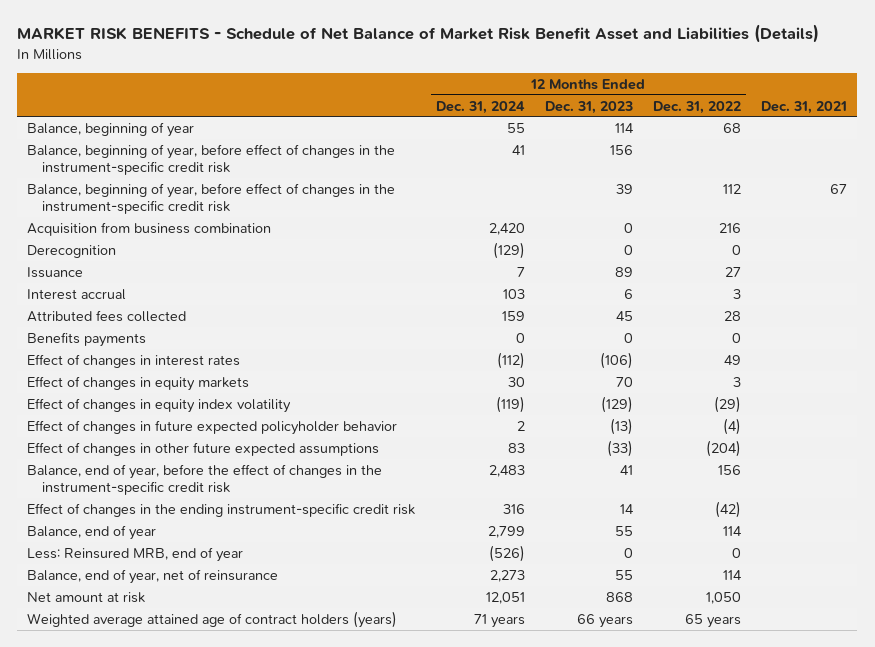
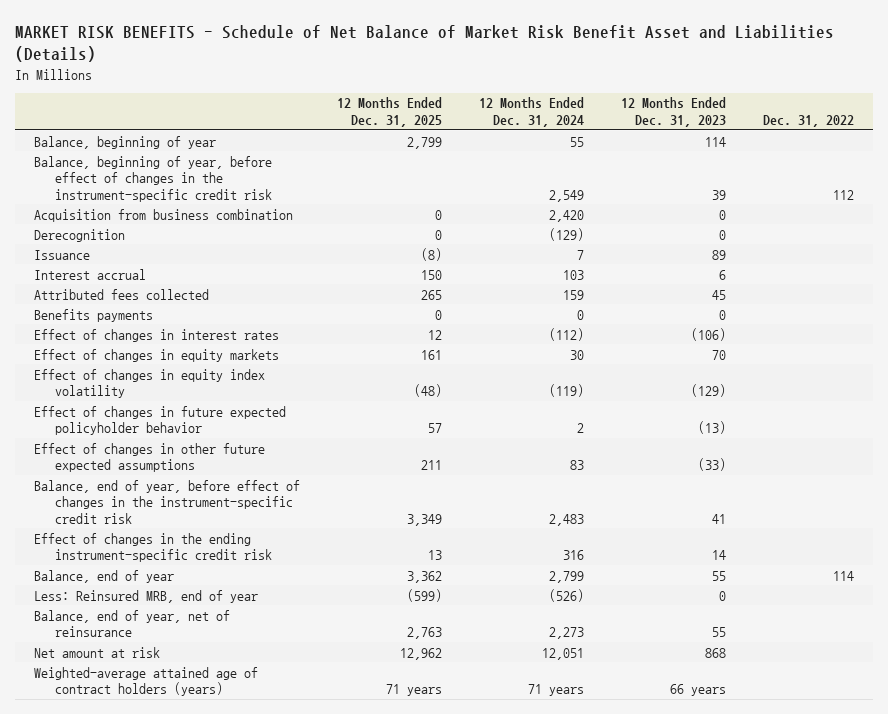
- | 12 Months Ended Dec. 31, 2024 | 12 Months Ended Dec. 31, 2023 | 12 Months Ended Dec. 31, 2022 | Dec. 31, 2021
+ | 12 Months Ended Dec. 31, 2025 | 12 Months Ended Dec. 31, 2024 | 12 Months Ended Dec. 31, 2023 | Dec. 31, 2022
- Balance, beginning of year, before effect of changes in the instrument-specific credit risk | 41 | 156 | |
- Balance, beginning of year, before effect of changes in the instrument-specific credit risk | | 39 | 112 | 67
+ Balance, beginning of year, before effect of changes in the instrument-specific credit risk | | 2,549 | 39 | 112
- Balance, end of year, before the effect of changes in the instrument-specific credit risk | 2,483 | 41 | 156 |
+ Balance, end of year, before effect of changes in the instrument-specific credit risk | 3,349 | 2,483 | 41 |
- Weighted average attained age of contract holders (years) | 71 years | 66 years | 65 years |
+ Weighted-average attained age of contract holders (years) | 71 years | 71 years | 66 years |

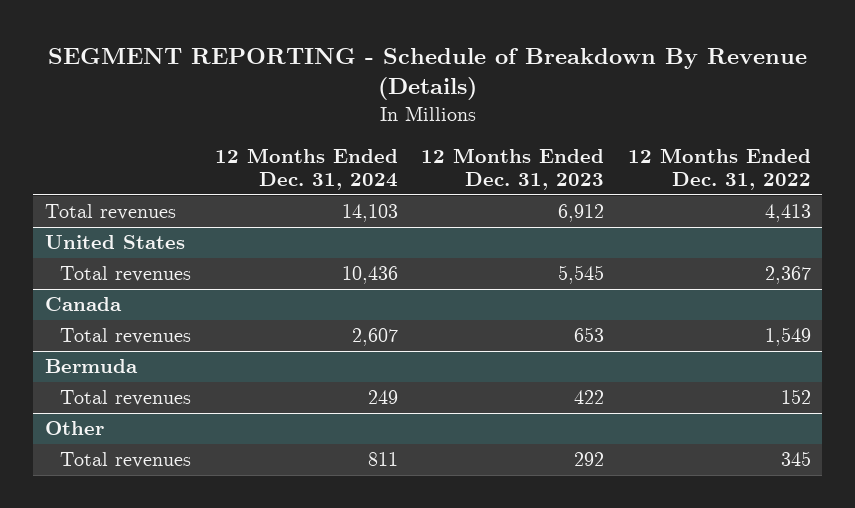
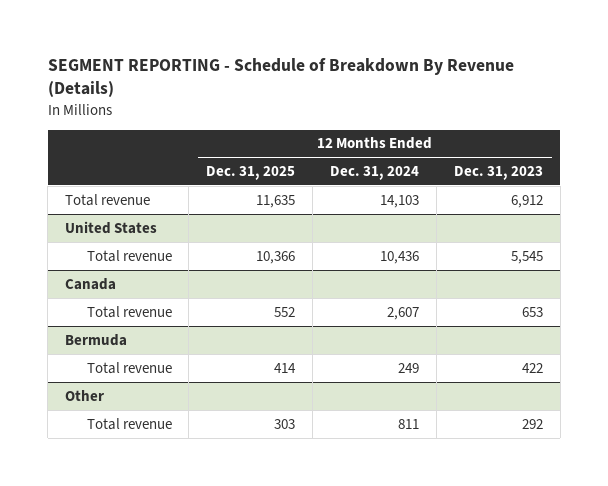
- | 12 Months Ended Dec. 31, 2024 | 12 Months Ended Dec. 31, 2023 | 12 Months Ended Dec. 31, 2022
+ | 12 Months Ended Dec. 31, 2025 | 12 Months Ended Dec. 31, 2024 | 12 Months Ended Dec. 31, 2023
- Total revenues | 14,103 | 6,912 | 4,413
+ Total revenue | 11,635 | 14,103 | 6,912
@ United States
- Total revenues | 10,436 | 5,545 | 2,367
+ Total revenue | 10,366 | 10,436 | 5,545
@ Canada
- Total revenues | 2,607 | 653 | 1,549
+ Total revenue | 552 | 2,607 | 653
@ Bermuda
- Total revenues | 249 | 422 | 152
+ Total revenue | 414 | 249 | 422
@ Other
- Total revenues | 811 | 292 | 345
+ Total revenue | 303 | 811 | 292

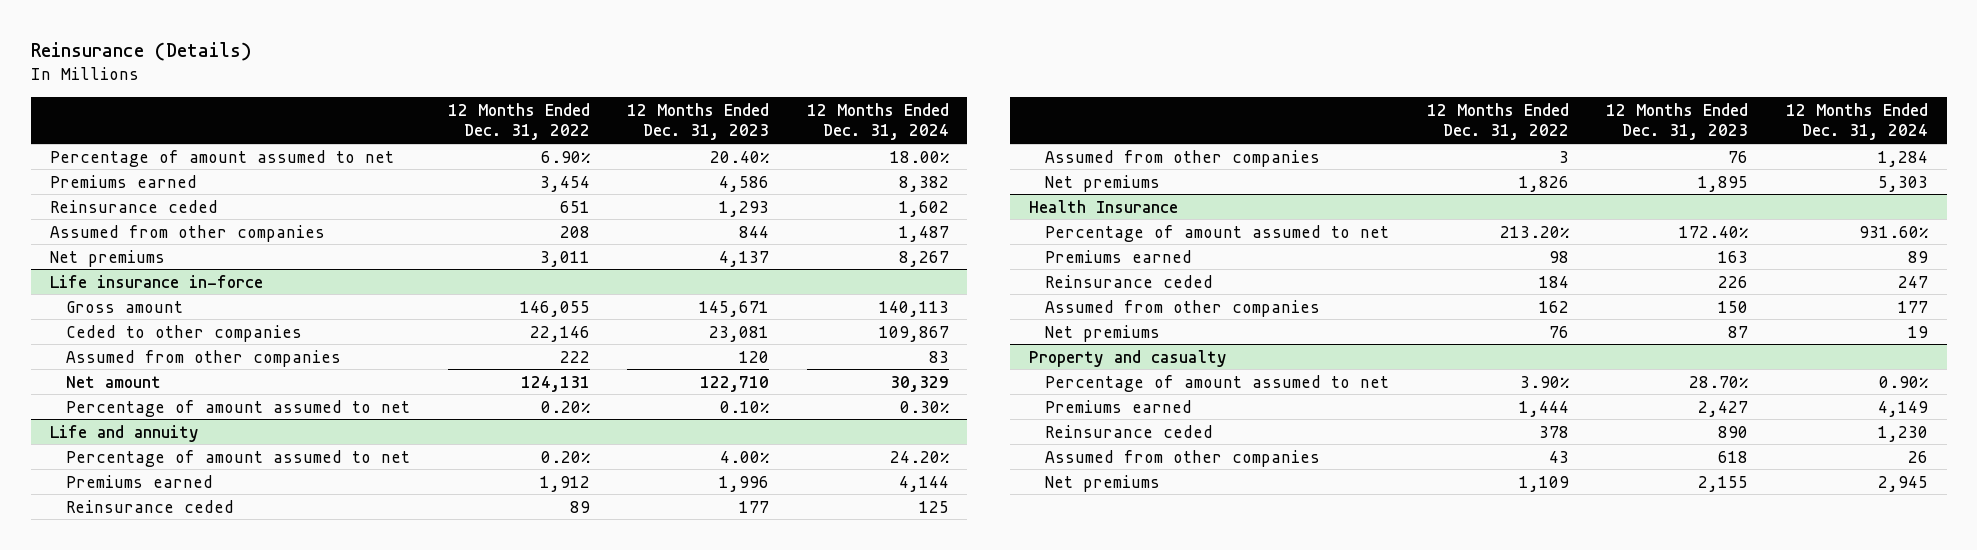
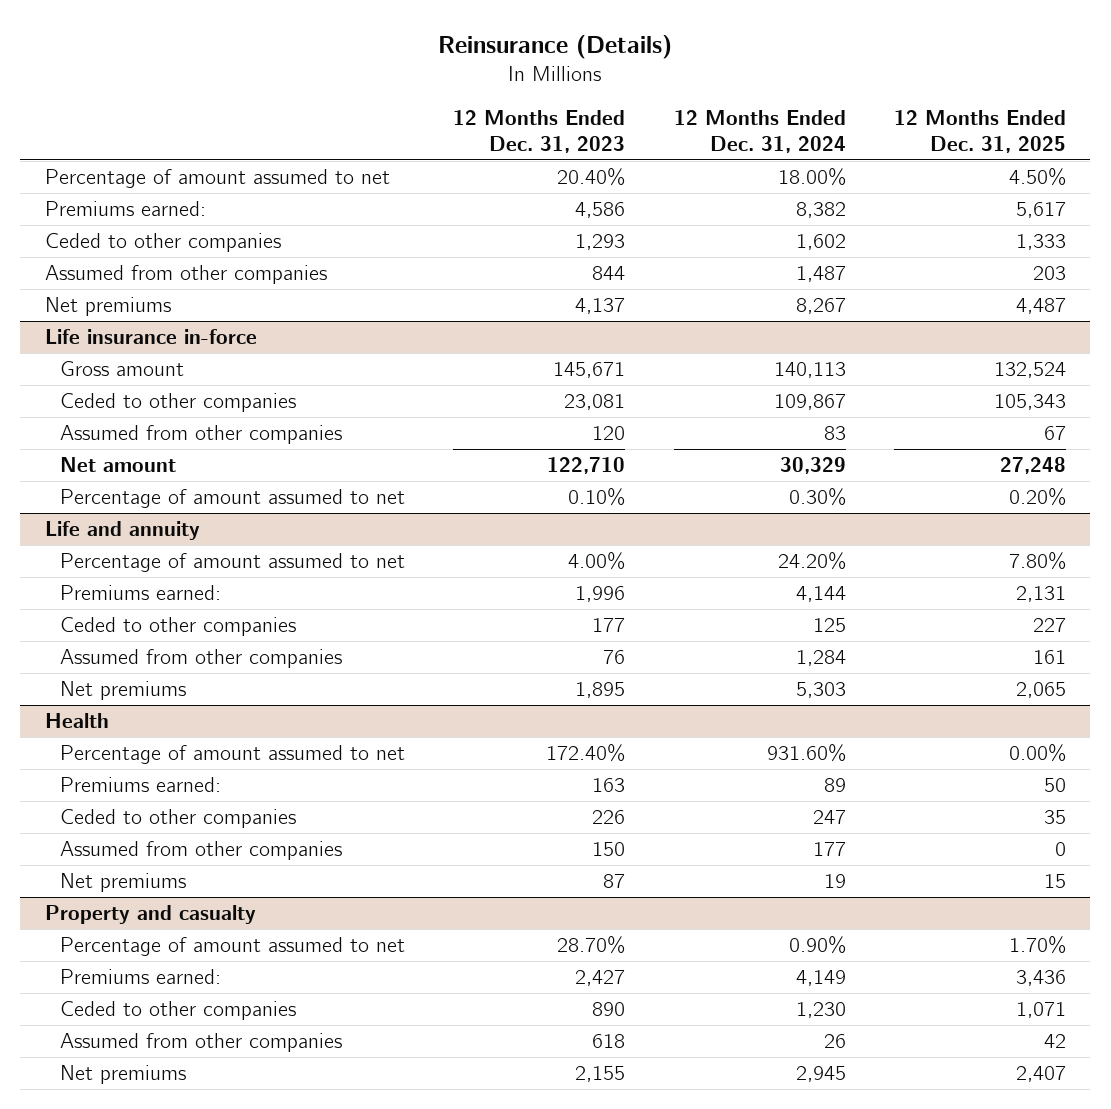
- | 12 Months Ended Dec. 31, 2022 | 12 Months Ended Dec. 31, 2023 | 12 Months Ended Dec. 31, 2024
+ | 12 Months Ended Dec. 31, 2023 | 12 Months Ended Dec. 31, 2024 | 12 Months Ended Dec. 31, 2025
- Premiums earned | 3,454 | 4,586 | 8,382
- Reinsurance ceded | 651 | 1,293 | 1,602
+ Premiums earned: | 4,586 | 8,382 | 5,617
+ Ceded to other companies | 1,293 | 1,602 | 1,333
@ Life and annuity
- Premiums earned | 1,912 | 1,996 | 4,144
- Reinsurance ceded | 89 | 177 | 125
+ Premiums earned: | 1,996 | 4,144 | 2,131
+ Ceded to other companies | 177 | 125 | 227
- Health Insurance
+ Health
- Premiums earned | 98 | 163 | 89
- Reinsurance ceded | 184 | 226 | 247
+ Premiums earned: | 163 | 89 | 50
+ Ceded to other companies | 226 | 247 | 35
@ Property and casualty
- Premiums earned | 1,444 | 2,427 | 4,149
- Reinsurance ceded | 378 | 890 | 1,230
+ Premiums earned: | 2,427 | 4,149 | 3,436
+ Ceded to other companies | 890 | 1,230 | 1,071

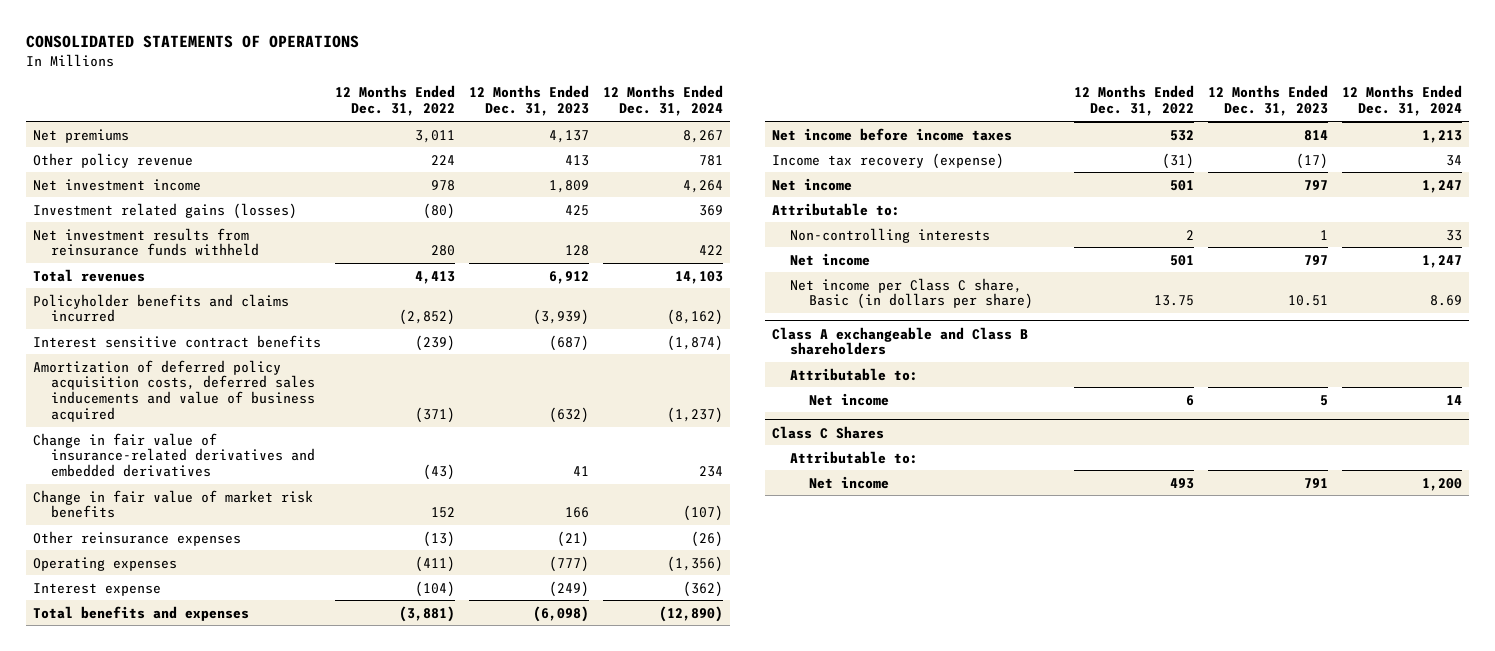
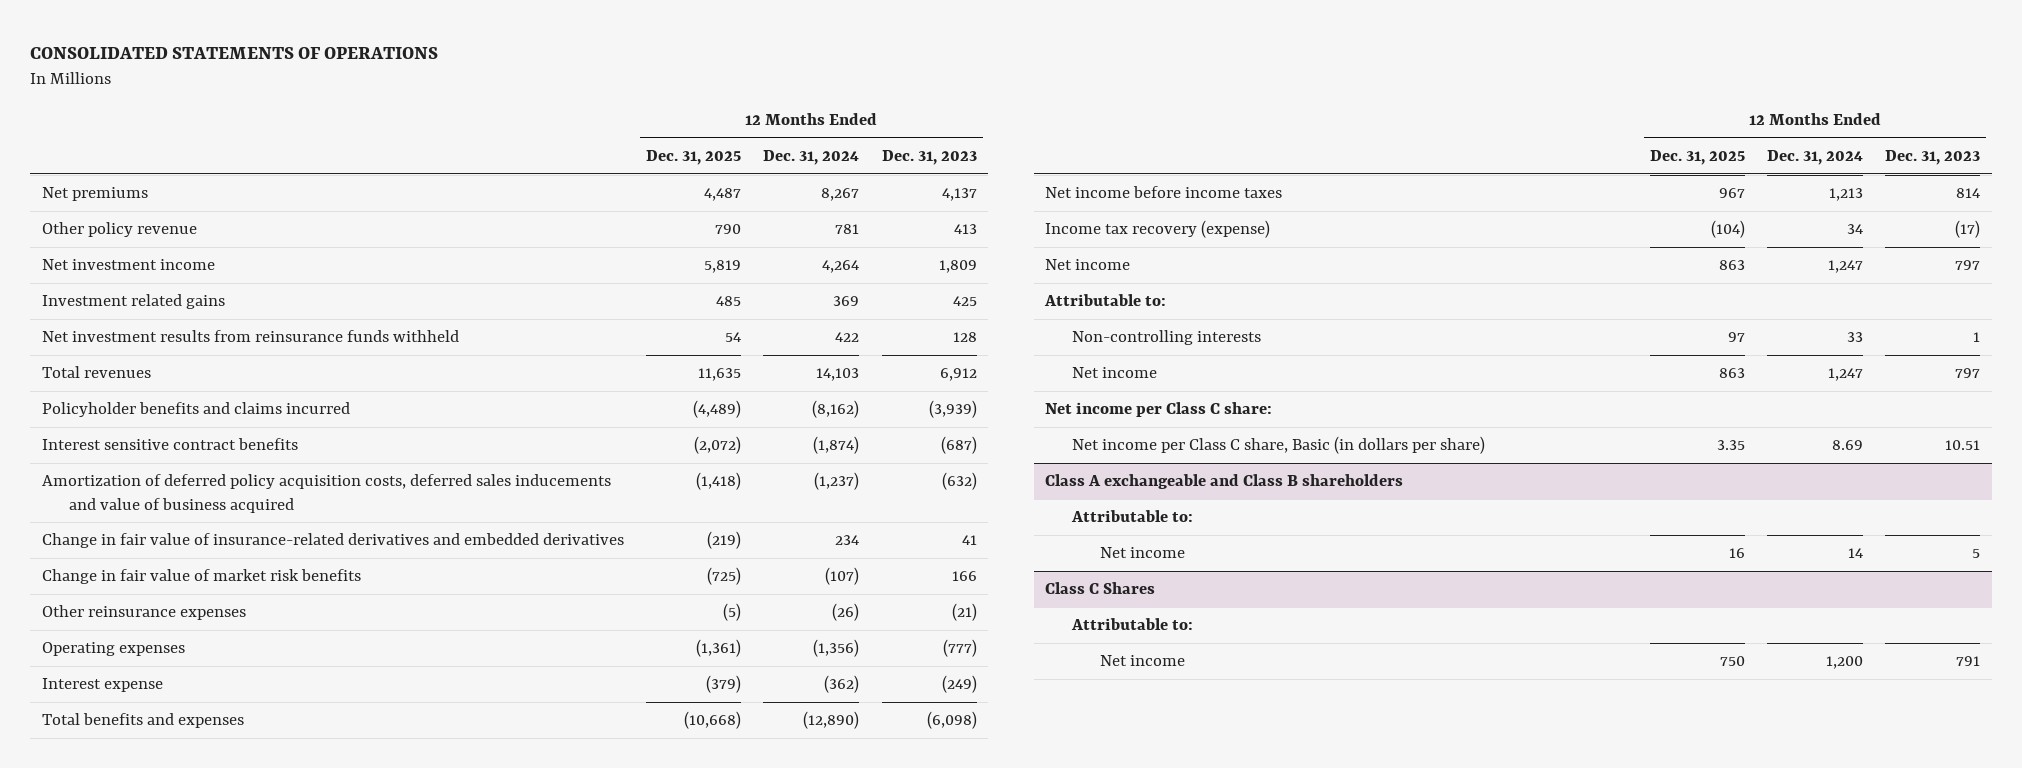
- | 12 Months Ended Dec. 31, 2022 | 12 Months Ended Dec. 31, 2023 | 12 Months Ended Dec. 31, 2024
+ | 12 Months Ended Dec. 31, 2025 | 12 Months Ended Dec. 31, 2024 | 12 Months Ended Dec. 31, 2023
- Investment related gains (losses) | (80) | 425 | 369
+ Investment related gains | 485 | 369 | 425
+ Net income per Class C share:

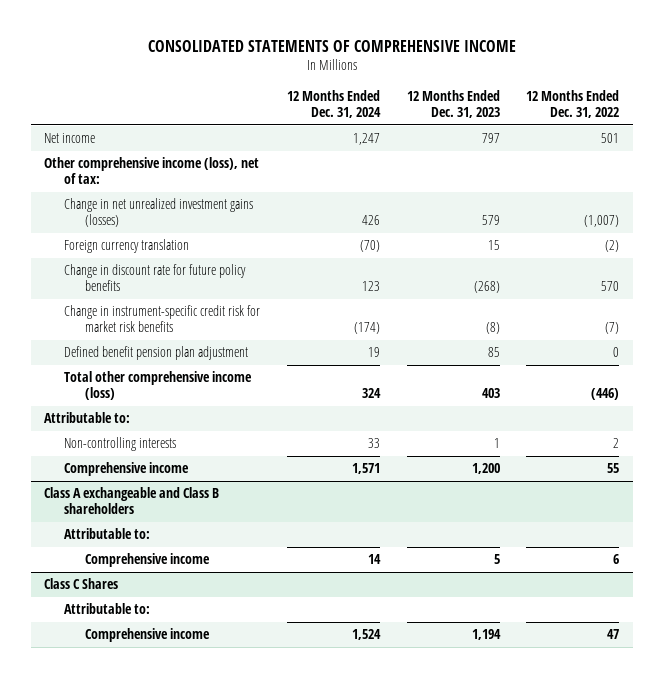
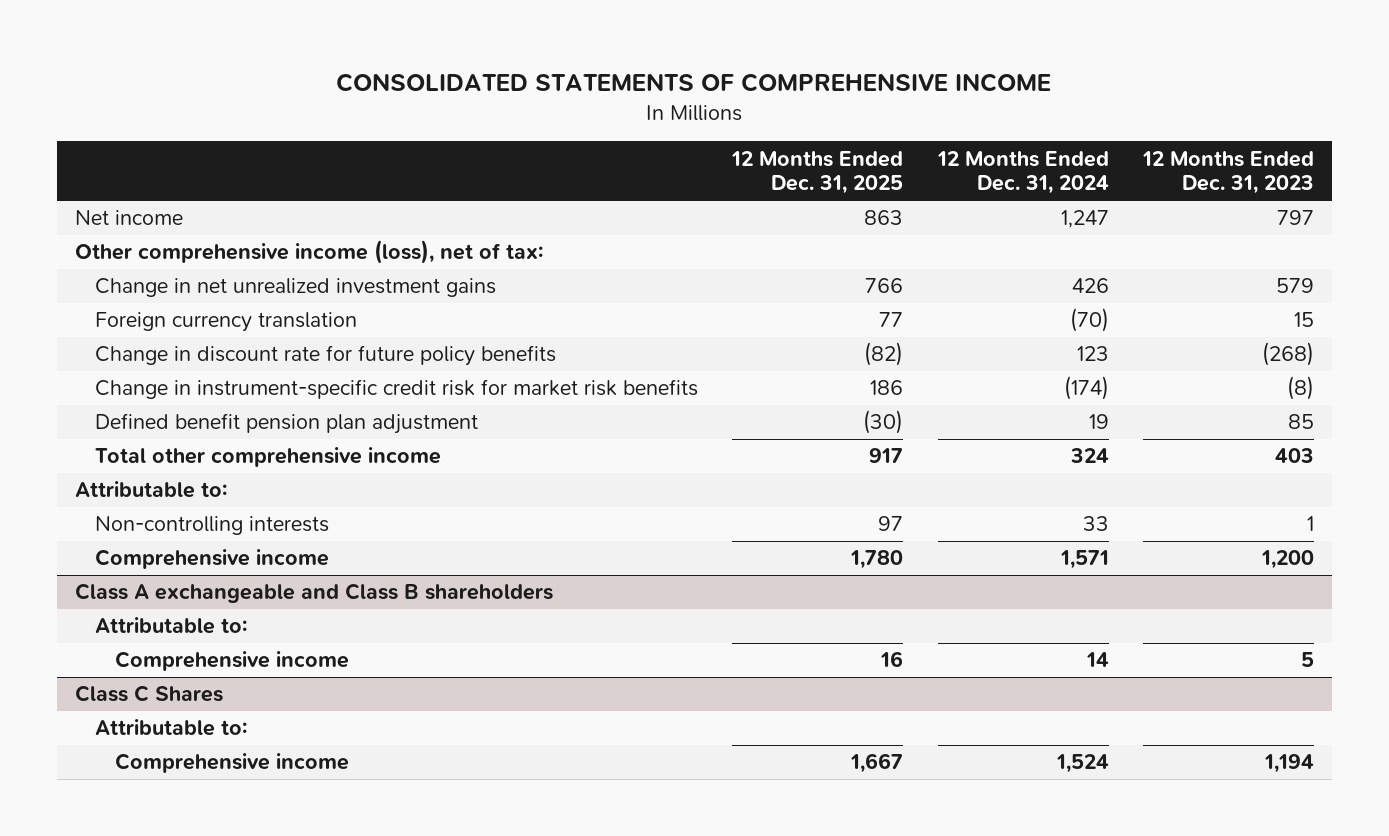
- | 12 Months Ended Dec. 31, 2024 | 12 Months Ended Dec. 31, 2023 | 12 Months Ended Dec. 31, 2022
+ | 12 Months Ended Dec. 31, 2025 | 12 Months Ended Dec. 31, 2024 | 12 Months Ended Dec. 31, 2023
- Change in net unrealized investment gains (losses) | 426 | 579 | (1,007)
+ Change in net unrealized investment gains | 766 | 426 | 579
- Total other comprehensive income (loss) | 324 | 403 | (446)
+ Total other comprehensive income | 917 | 324 | 403

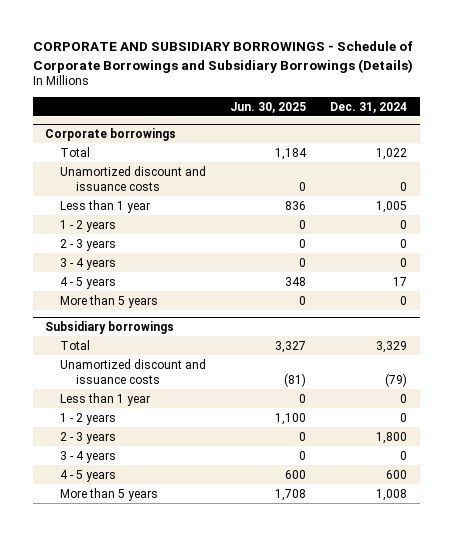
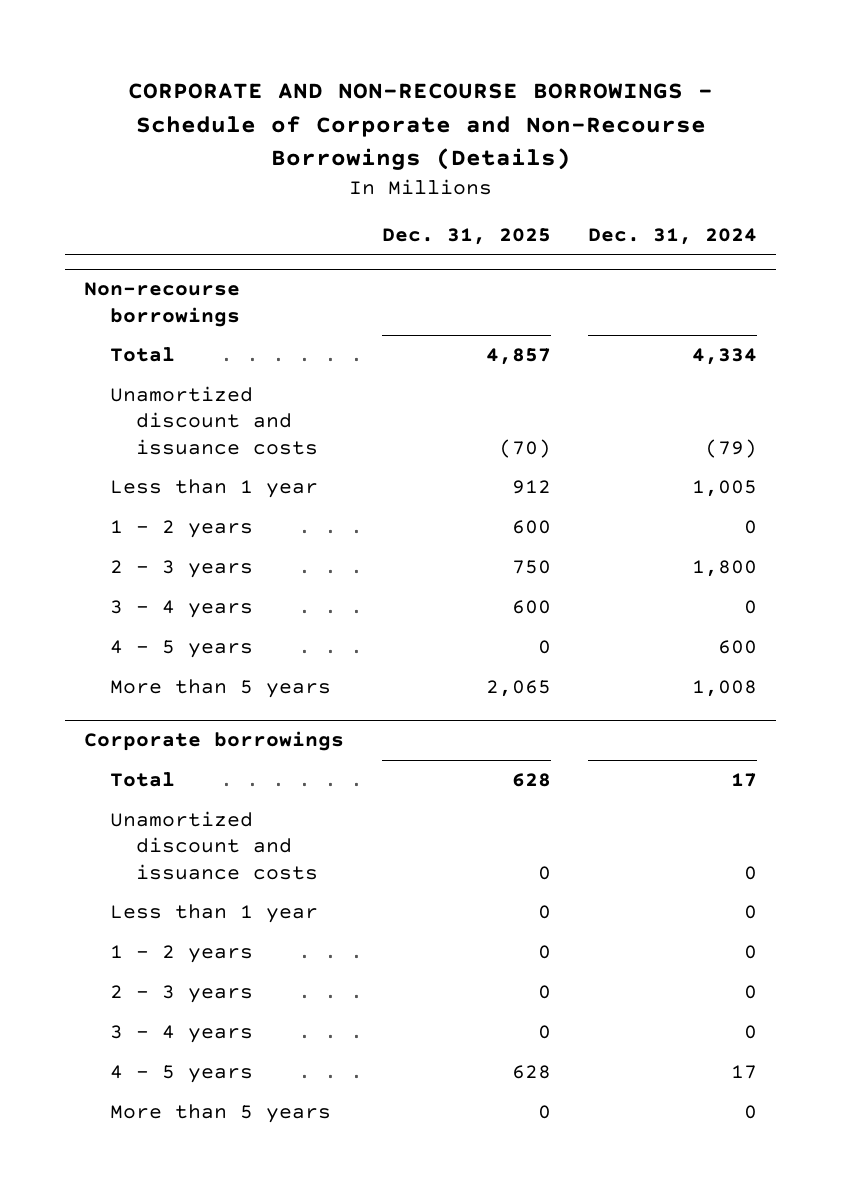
- CORPORATE AND SUBSIDIARY BORROWINGS - Schedule of Corporate Borrowings and Subsidiary Borrowings (Details)
+ CORPORATE AND NON-RECOURSE BORROWINGS - Schedule of Corporate and Non-Recourse Borrowings (Details)
- | Jun. 30, 2025 | Dec. 31, 2024
+ | Dec. 31, 2025 | Dec. 31, 2024
+ Non-recourse borrowings
+ Total | 4,857 | 4,334
+ Unamortized discount and issuance costs | (70) | (79)
+ Less than 1 year | 912 | 1,005
+ 1 - 2 years | 600 | 0
+ 2 - 3 years | 750 | 1,800
+ 3 - 4 years | 600 | 0
+ 4 - 5 years | 0 | 600
+ More than 5 years | 2,065 | 1,008
@ Corporate borrowings
- Total | 1,184 | 1,022
+ Total | 628 | 17
- Less than 1 year | 836 | 1,005
+ Less than 1 year | 0 | 0
- Subsidiary borrowings
- Total | 3,327 | 3,329
- Unamortized discount and issuance costs | (81) | (79)
- Less than 1 year | 0 | 0
- 1 - 2 years | 1,100 | 0
- 2 - 3 years | 0 | 1,800
- 3 - 4 years | 0 | 0
- 4 - 5 years | 600 | 600
- More than 5 years | 1,708 | 1,008

